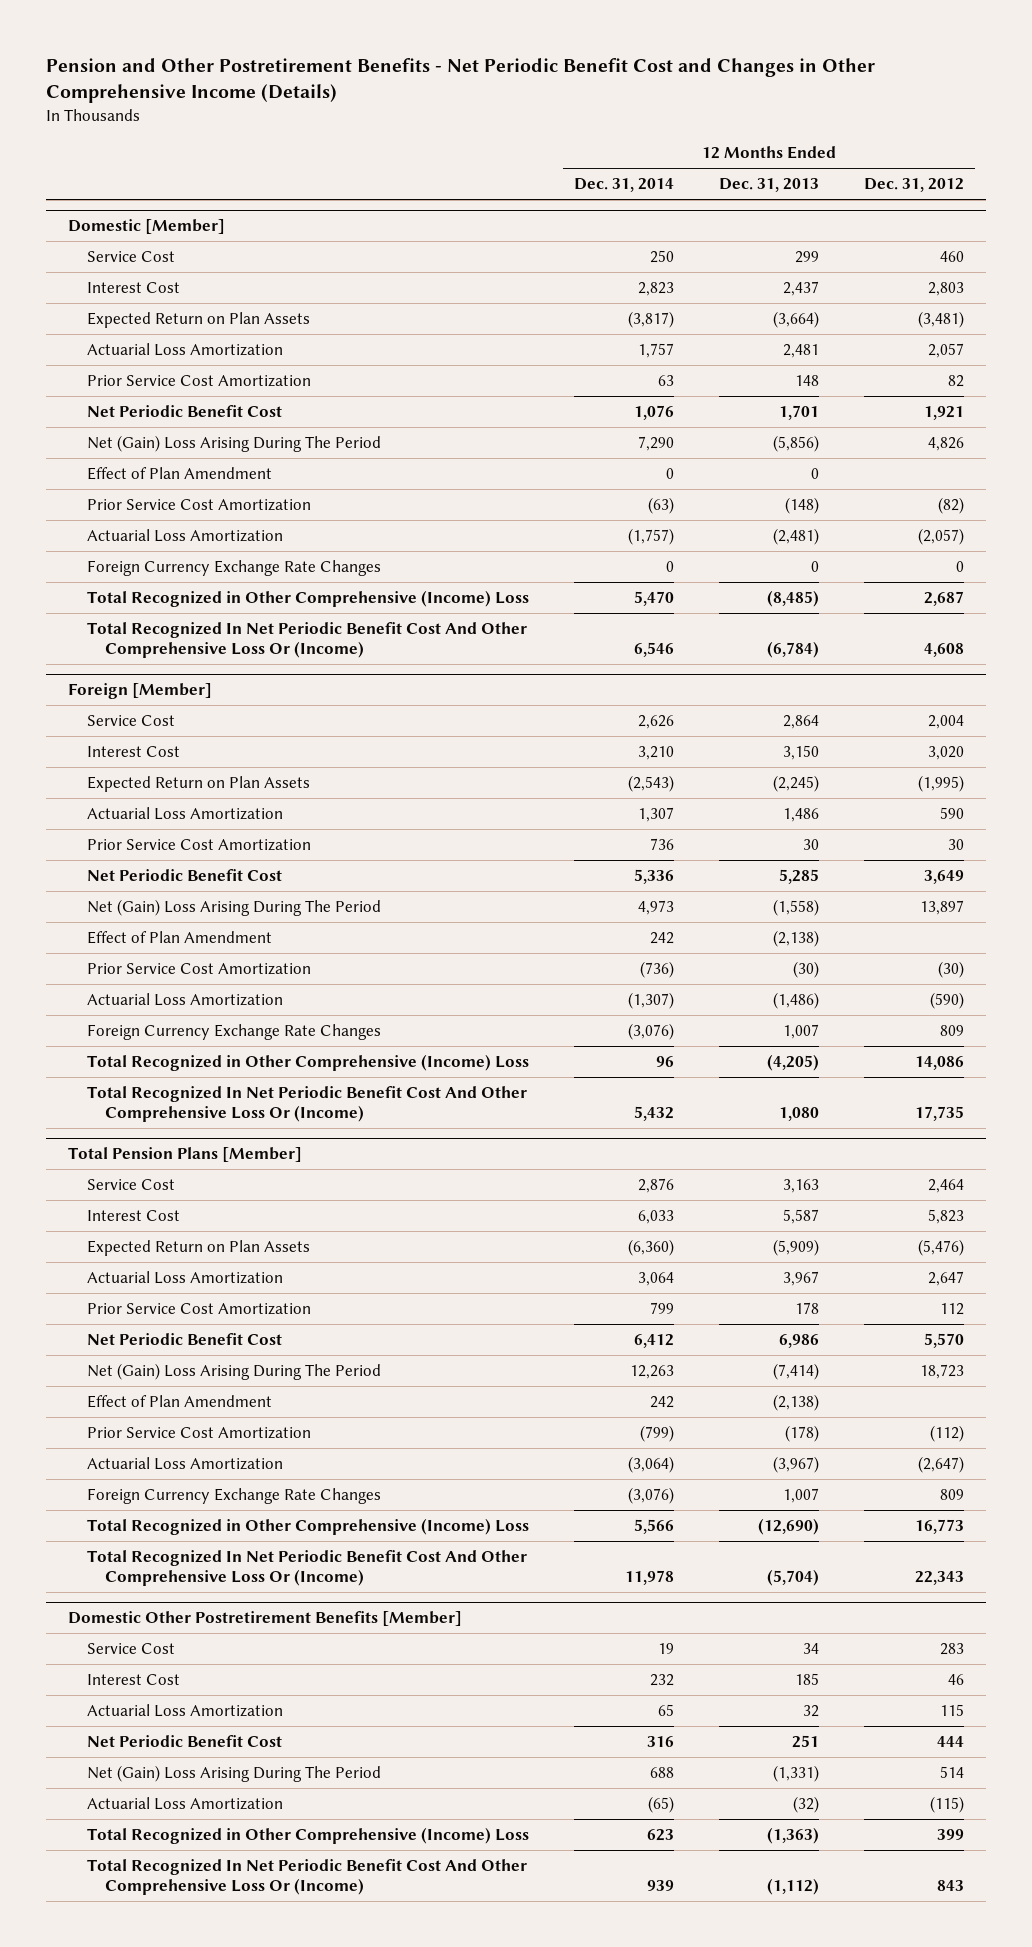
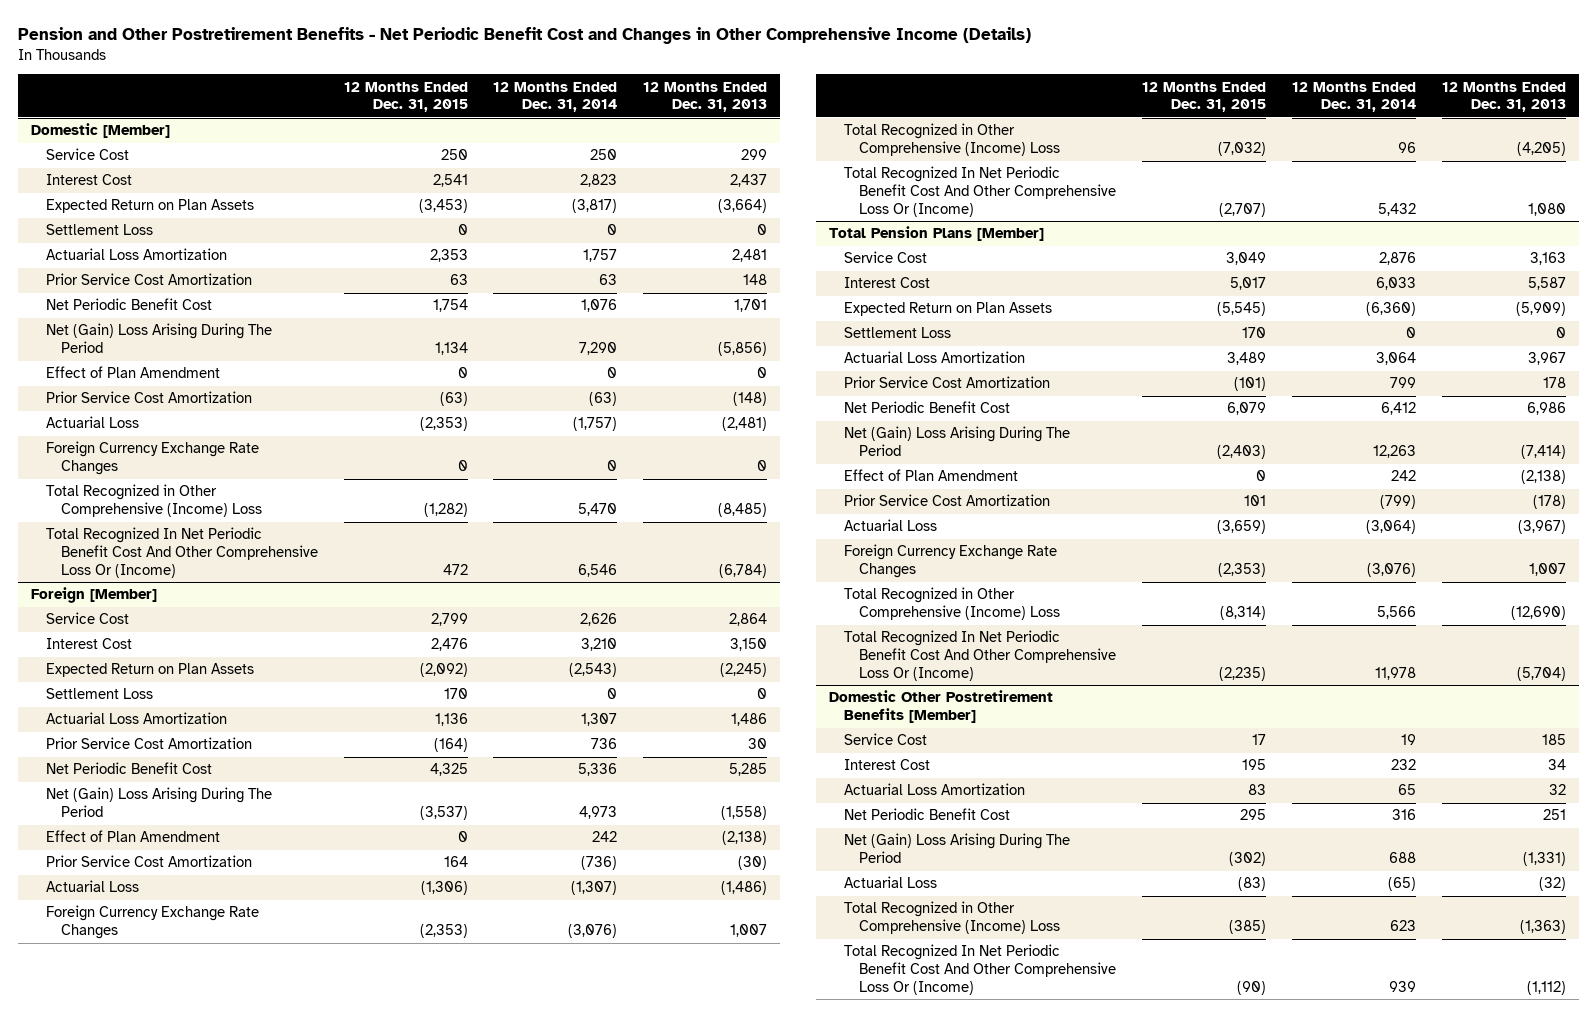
- | 12 Months Ended Dec. 31, 2014 | 12 Months Ended Dec. 31, 2013 | 12 Months Ended Dec. 31, 2012
+ | 12 Months Ended Dec. 31, 2015 | 12 Months Ended Dec. 31, 2014 | 12 Months Ended Dec. 31, 2013
@ Domestic [Member]
+ Settlement Loss | 0 | 0 | 0
- Actuarial Loss Amortization | (1,757) | (2,481) | (2,057)
+ Actuarial Loss | (2,353) | (1,757) | (2,481)
@ Foreign [Member]
+ Settlement Loss | 170 | 0 | 0
- Actuarial Loss Amortization | (1,307) | (1,486) | (590)
+ Actuarial Loss | (1,306) | (1,307) | (1,486)
@ Total Pension Plans [Member]
+ Settlement Loss | 170 | 0 | 0
- Actuarial Loss Amortization | (3,064) | (3,967) | (2,647)
+ Actuarial Loss | (3,659) | (3,064) | (3,967)
@ Domestic Other Postretirement Benefits [Member]
- Service Cost | 19 | 34 | 283
- Interest Cost | 232 | 185 | 46
+ Service Cost | 17 | 19 | 185
+ Interest Cost | 195 | 232 | 34
- Actuarial Loss Amortization | (65) | (32) | (115)
+ Actuarial Loss | (83) | (65) | (32)

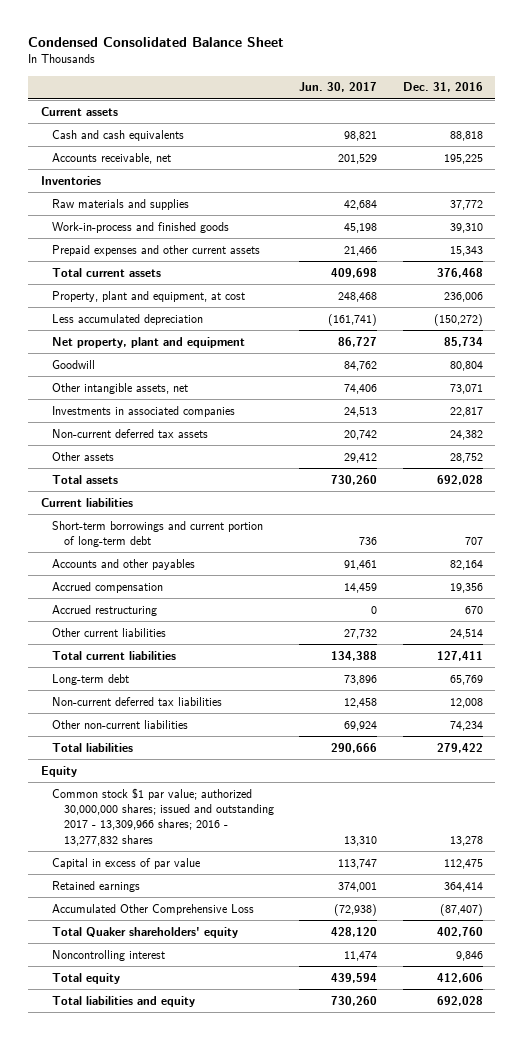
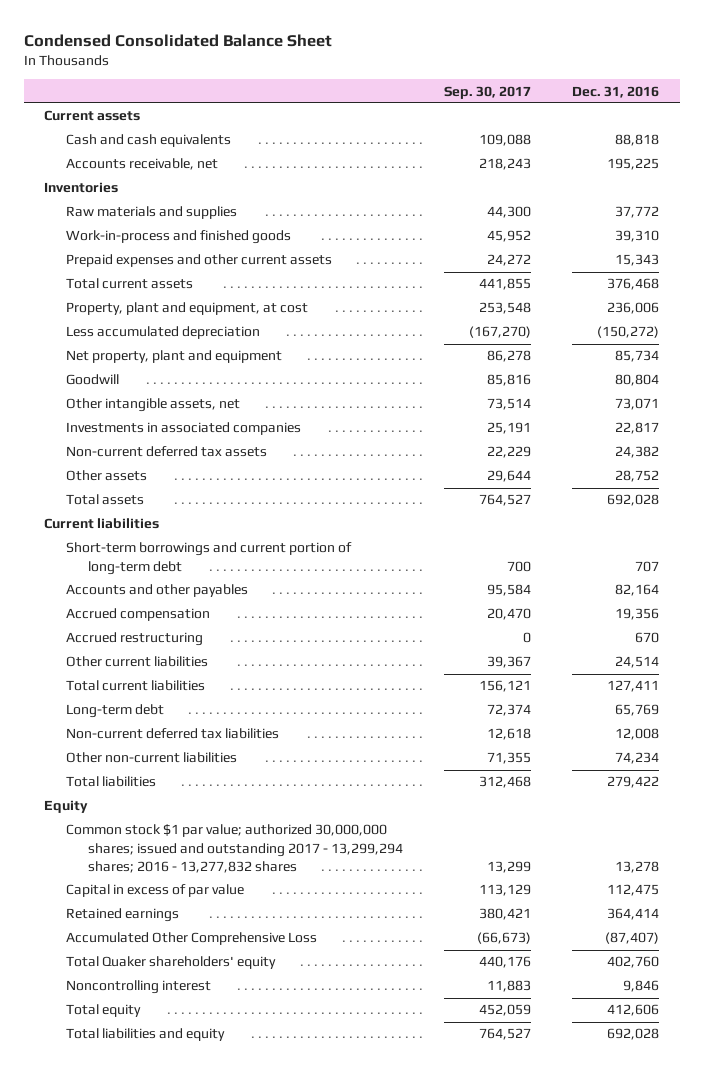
- | Jun. 30, 2017 | Dec. 31, 2016
+ | Sep. 30, 2017 | Dec. 31, 2016
- Common stock $1 par value; authorized 30,000,000 shares; issued and outstanding 2017 - 13,309,966 shares; 2016 - 13,277,832 shares | 13,310 | 13,278
+ Common stock $1 par value; authorized 30,000,000 shares; issued and outstanding 2017 - 13,299,294 shares; 2016 - 13,277,832 shares | 13,299 | 13,278

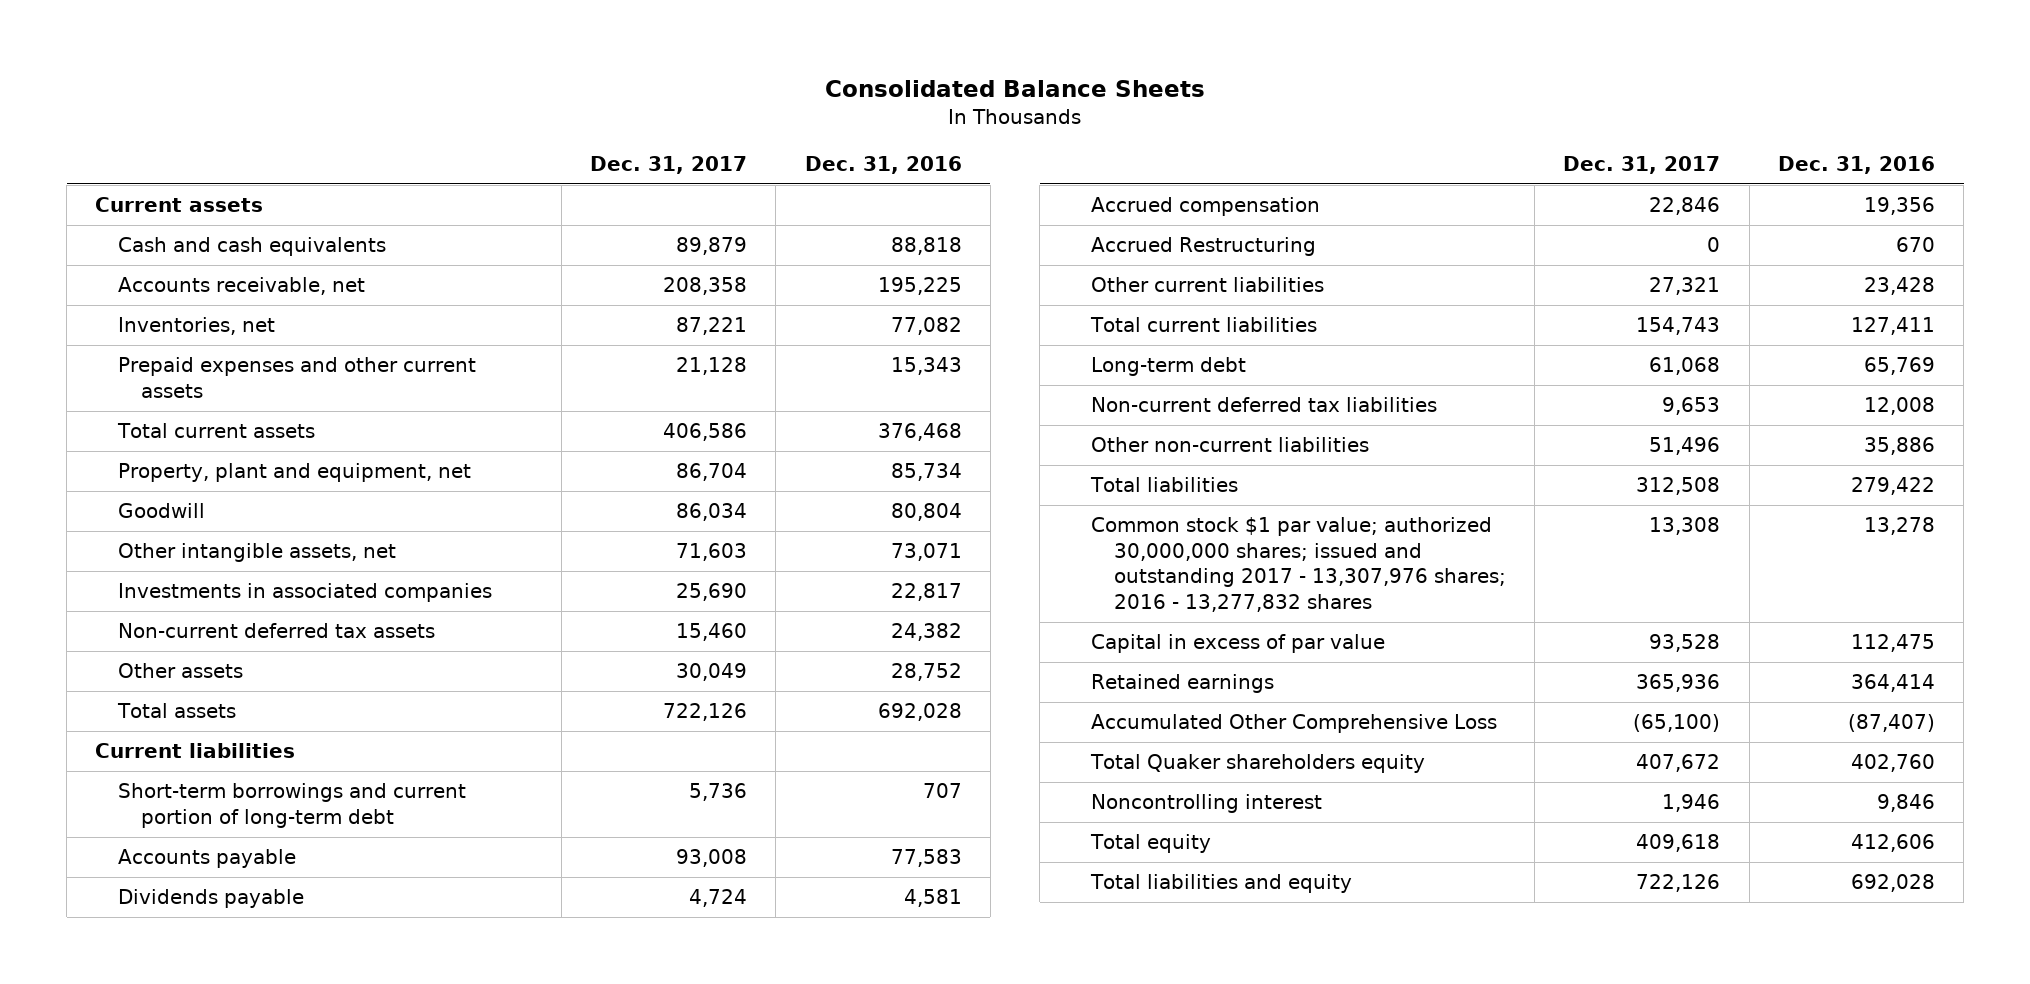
- Condensed Consolidated Balance Sheet
+ Consolidated Balance Sheets
- | Sep. 30, 2017 | Dec. 31, 2016
+ | Dec. 31, 2017 | Dec. 31, 2016
- Inventories
- Raw materials and supplies | 44,300 | 37,772
- Work-in-process and finished goods | 45,952 | 39,310
+ Inventories, net | 87,221 | 77,082
- Property, plant and equipment, at cost | 253,548 | 236,006
- Less accumulated depreciation | (167,270) | (150,272)
- Net property, plant and equipment | 86,278 | 85,734
+ Property, plant and equipment, net | 86,704 | 85,734
- Accounts and other payables | 95,584 | 82,164
+ Accounts payable | 93,008 | 77,583
+ Dividends payable | 4,724 | 4,581
- Accrued restructuring | 0 | 670
- Other current liabilities | 39,367 | 24,514
+ Accrued Restructuring | 0 | 670
+ Other current liabilities | 27,321 | 23,428
- Other non-current liabilities | 71,355 | 74,234
+ Other non-current liabilities | 51,496 | 35,886
- Equity
- Common stock $1 par value; authorized 30,000,000 shares; issued and outstanding 2017 - 13,299,294 shares; 2016 - 13,277,832 shares | 13,299 | 13,278
+ Common stock $1 par value; authorized 30,000,000 shares; issued and outstanding 2017 - 13,307,976 shares; 2016 - 13,277,832 shares | 13,308 | 13,278
- Total Quaker shareholders' equity | 440,176 | 402,760
+ Total Quaker shareholders equity | 407,672 | 402,760

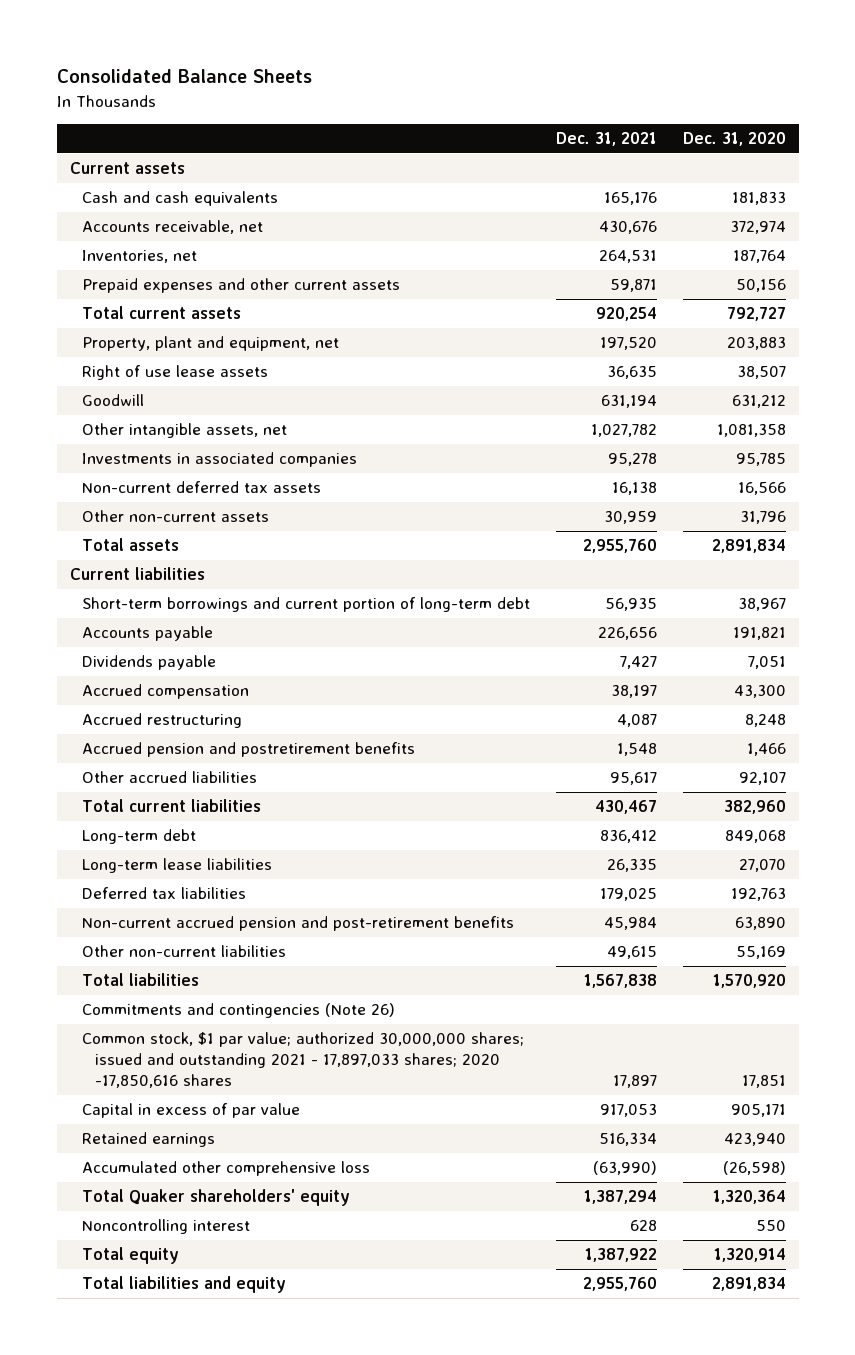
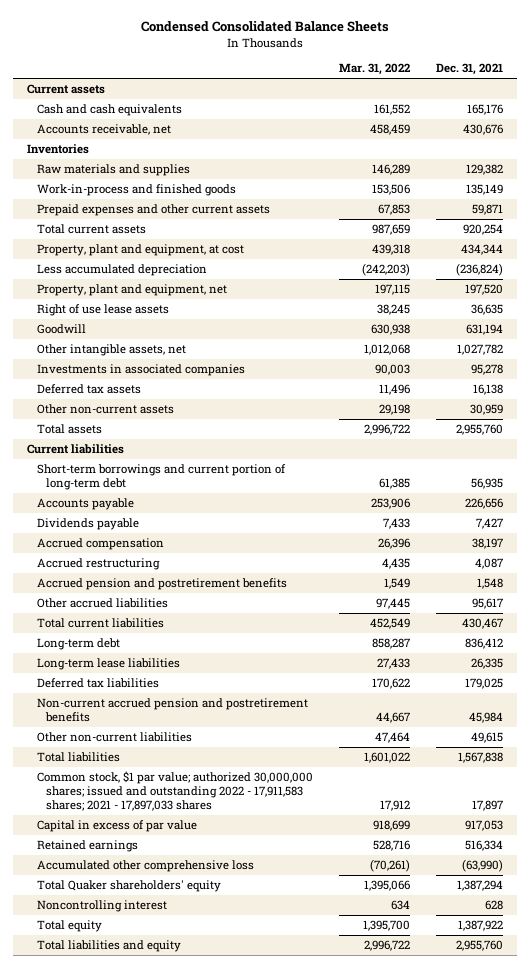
- Consolidated Balance Sheets
+ Condensed Consolidated Balance Sheets
- | Dec. 31, 2021 | Dec. 31, 2020
+ | Mar. 31, 2022 | Dec. 31, 2021
- Inventories, net | 264,531 | 187,764
+ Inventories
+ Raw materials and supplies | 146,289 | 129,382
+ Work-in-process and finished goods | 153,506 | 135,149
+ Property, plant and equipment, at cost | 439,318 | 434,344
+ Less accumulated depreciation | (242,203) | (236,824)
- Non-current deferred tax assets | 16,138 | 16,566
+ Deferred tax assets | 11,496 | 16,138
- Non-current accrued pension and post-retirement benefits | 45,984 | 63,890
+ Non-current accrued pension and postretirement benefits | 44,667 | 45,984
- Commitments and contingencies (Note 26)
- Common stock, $1 par value; authorized 30,000,000 shares; issued and outstanding 2021 - 17,897,033 shares; 2020 -17,850,616 shares | 17,897 | 17,851
+ Common stock, $1 par value; authorized 30,000,000 shares; issued and outstanding 2022 - 17,911,583 shares; 2021 - 17,897,033 shares | 17,912 | 17,897

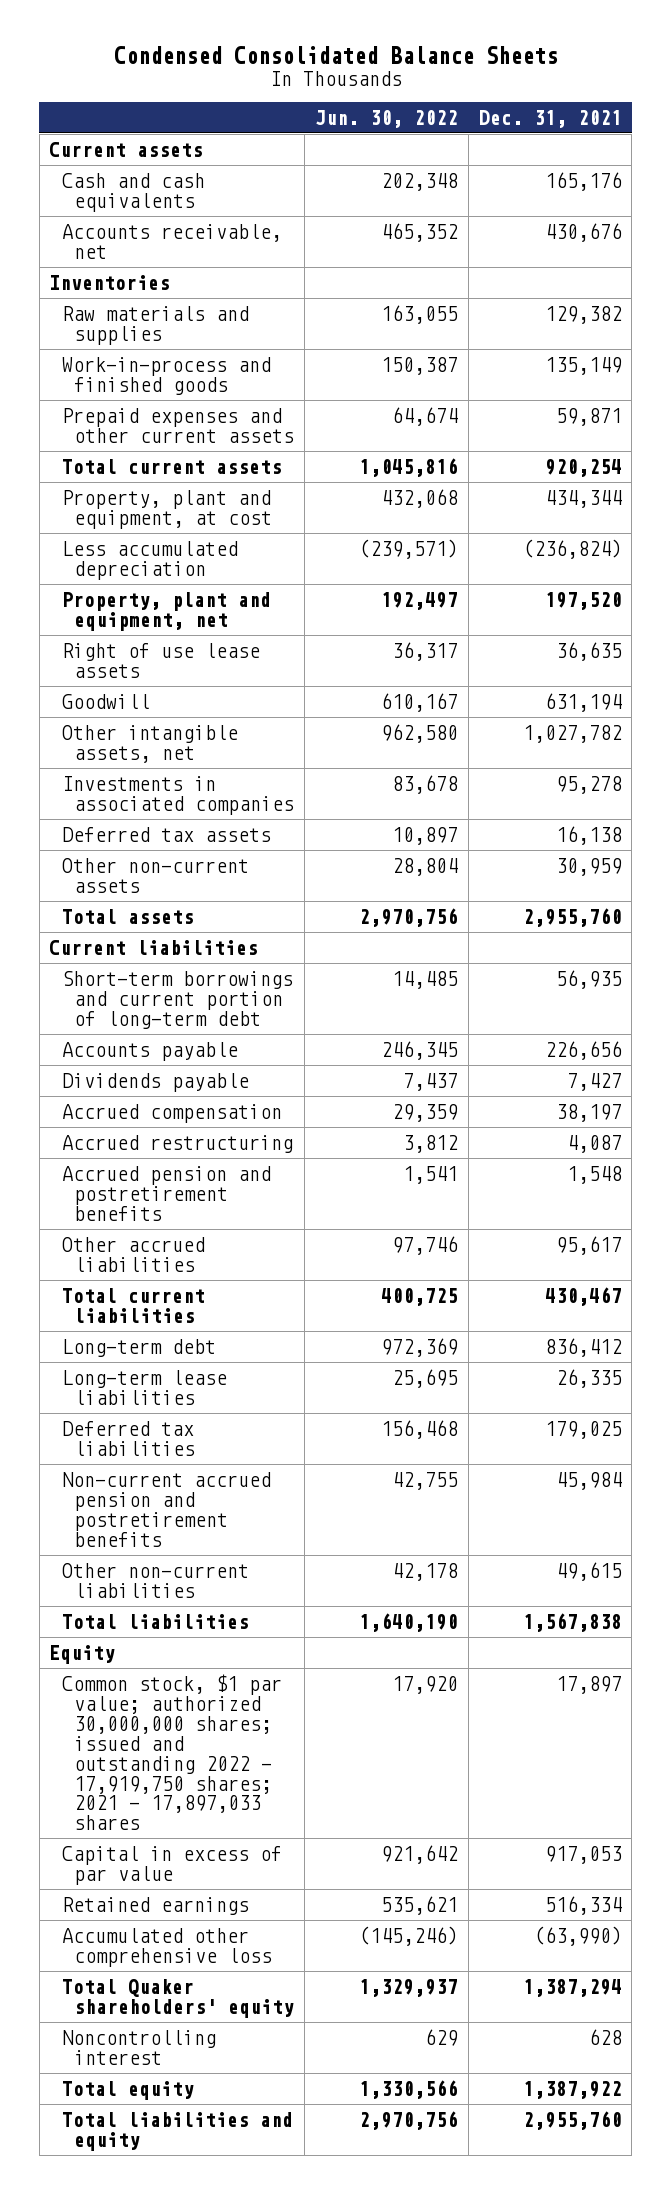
- | Mar. 31, 2022 | Dec. 31, 2021
+ | Jun. 30, 2022 | Dec. 31, 2021
- Common stock, $1 par value; authorized 30,000,000 shares; issued and outstanding 2022 - 17,911,583 shares; 2021 - 17,897,033 shares | 17,912 | 17,897
+ Equity
+ Common stock, $1 par value; authorized 30,000,000 shares; issued and outstanding 2022 - 17,919,750 shares; 2021 - 17,897,033 shares | 17,920 | 17,897

